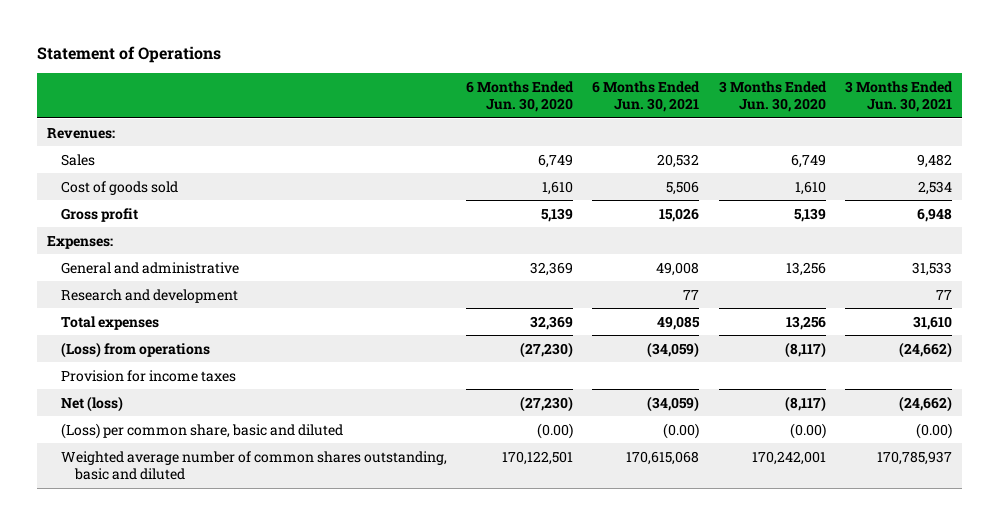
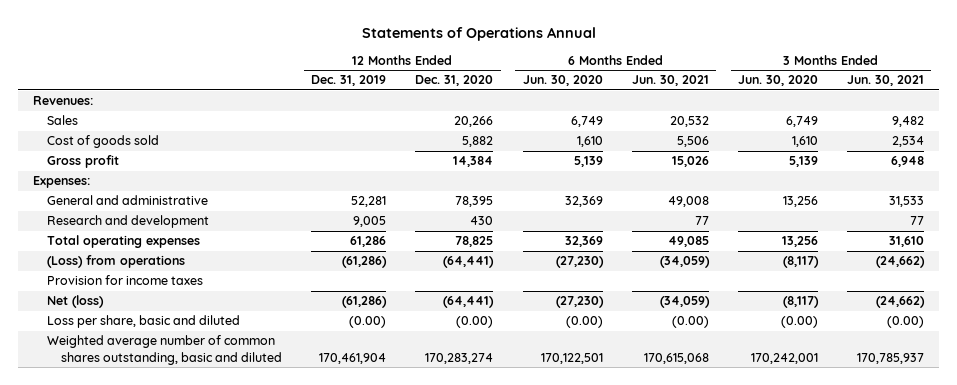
- Statement of Operations
+ Statements of Operations Annual
- | 6 Months Ended Jun. 30, 2020 | 6 Months Ended Jun. 30, 2021 | 3 Months Ended Jun. 30, 2020 | 3 Months Ended Jun. 30, 2021
+ | 12 Months Ended Dec. 31, 2019 | 12 Months Ended Dec. 31, 2020 | 6 Months Ended Jun. 30, 2020 | 6 Months Ended Jun. 30, 2021 | 3 Months Ended Jun. 30, 2020 | 3 Months Ended Jun. 30, 2021
- Total expenses | 32,369 | 49,085 | 13,256 | 31,610
+ Total operating expenses | 61,286 | 78,825 | 32,369 | 49,085 | 13,256 | 31,610
- (Loss) per common share, basic and diluted | (0.00) | (0.00) | (0.00) | (0.00)
+ Loss per share, basic and diluted | (0.00) | (0.00) | (0.00) | (0.00) | (0.00) | (0.00)

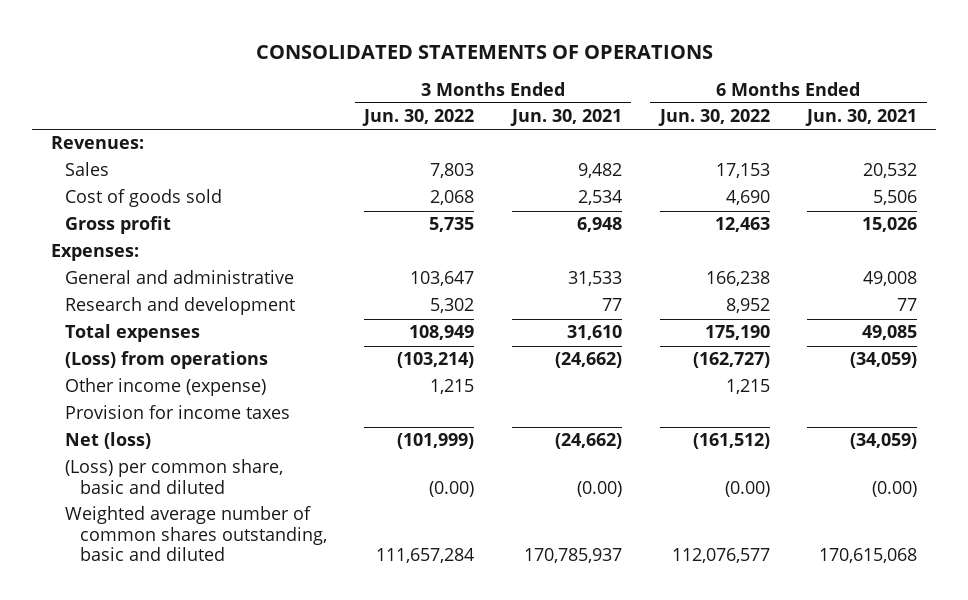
- Statements of Operations Annual
+ CONSOLIDATED STATEMENTS OF OPERATIONS
- | 12 Months Ended Dec. 31, 2019 | 12 Months Ended Dec. 31, 2020 | 6 Months Ended Jun. 30, 2020 | 6 Months Ended Jun. 30, 2021 | 3 Months Ended Jun. 30, 2020 | 3 Months Ended Jun. 30, 2021
+ | 3 Months Ended Jun. 30, 2022 | 3 Months Ended Jun. 30, 2021 | 6 Months Ended Jun. 30, 2022 | 6 Months Ended Jun. 30, 2021
- Total operating expenses | 61,286 | 78,825 | 32,369 | 49,085 | 13,256 | 31,610
+ Total expenses | 108,949 | 31,610 | 175,190 | 49,085
+ Other income (expense) | 1,215 | | 1,215 |
- Loss per share, basic and diluted | (0.00) | (0.00) | (0.00) | (0.00) | (0.00) | (0.00)
+ (Loss) per common share, basic and diluted | (0.00) | (0.00) | (0.00) | (0.00)

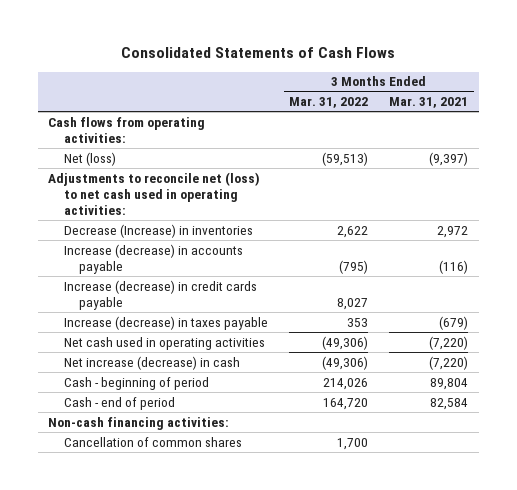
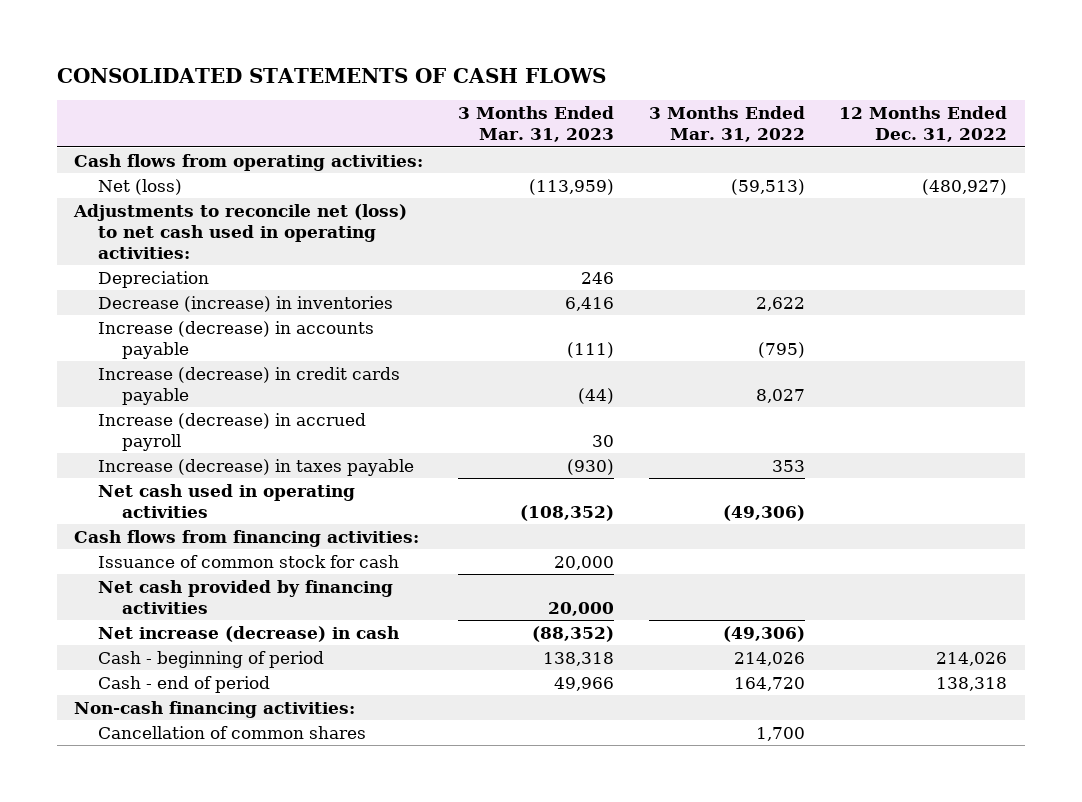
- Consolidated Statements of Cash Flows
+ CONSOLIDATED STATEMENTS OF CASH FLOWS
- | 3 Months Ended Mar. 31, 2022 | 3 Months Ended Mar. 31, 2021
+ | 3 Months Ended Mar. 31, 2023 | 3 Months Ended Mar. 31, 2022 | 12 Months Ended Dec. 31, 2022
- Decrease (Increase) in inventories | 2,622 | 2,972
+ Depreciation | 246 | |
+ Decrease (increase) in inventories | 6,416 | 2,622 |
+ Increase (decrease) in accrued payroll | 30 | |
+ Cash flows from financing activities:
+ Issuance of common stock for cash | 20,000 | |
+ Net cash provided by financing activities | 20,000 | |

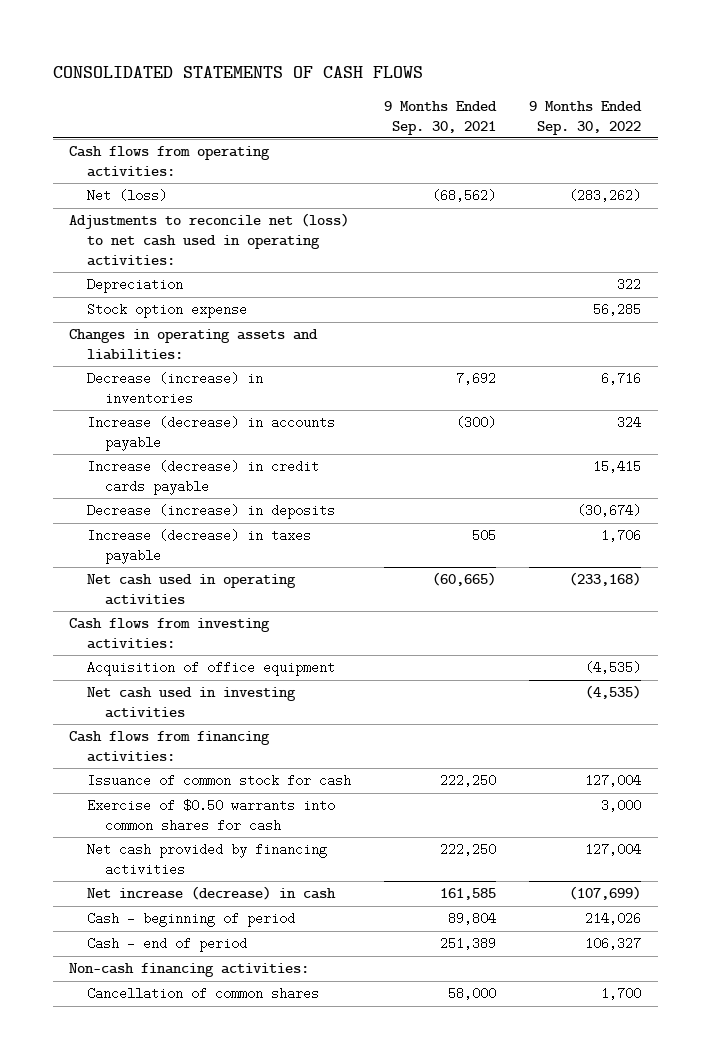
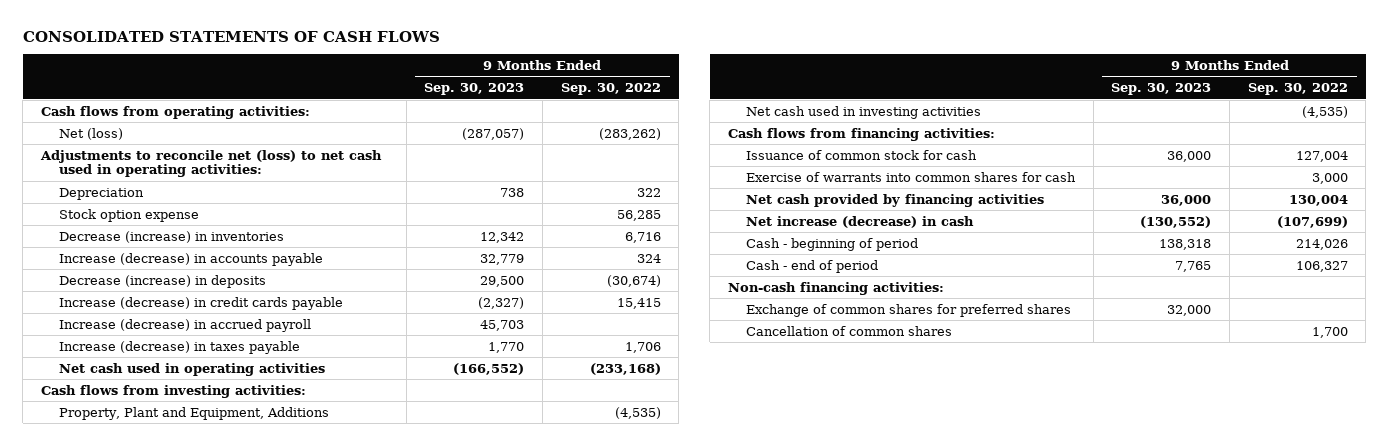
- | 9 Months Ended Sep. 30, 2021 | 9 Months Ended Sep. 30, 2022
+ | 9 Months Ended Sep. 30, 2023 | 9 Months Ended Sep. 30, 2022
- Changes in operating assets and liabilities:
moved down: Increase (decrease) in credit cards payable | (2,327) | 15,415
+ Increase (decrease) in accrued payroll | 45,703 |
- Acquisition of office equipment | | (4,535)
+ Property, Plant and Equipment, Additions | | (4,535)
- Exercise of $0.50 warrants into common shares for cash | | 3,000
- Net cash provided by financing activities | 222,250 | 127,004
+ Exercise of warrants into common shares for cash | | 3,000
+ Net cash provided by financing activities | 36,000 | 130,004
+ Exchange of common shares for preferred shares | 32,000 |

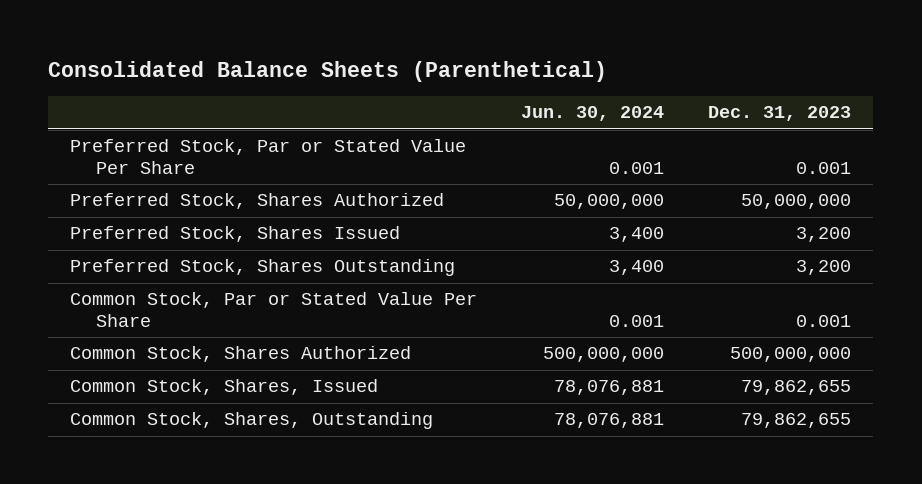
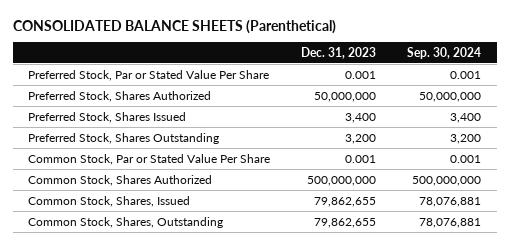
- Consolidated Balance Sheets (Parenthetical)
+ CONSOLIDATED BALANCE SHEETS (Parenthetical)
- | Jun. 30, 2024 | Dec. 31, 2023
+ | Dec. 31, 2023 | Sep. 30, 2024
- Preferred Stock, Shares Issued | 3,400 | 3,200
+ Preferred Stock, Shares Issued | 3,400 | 3,400

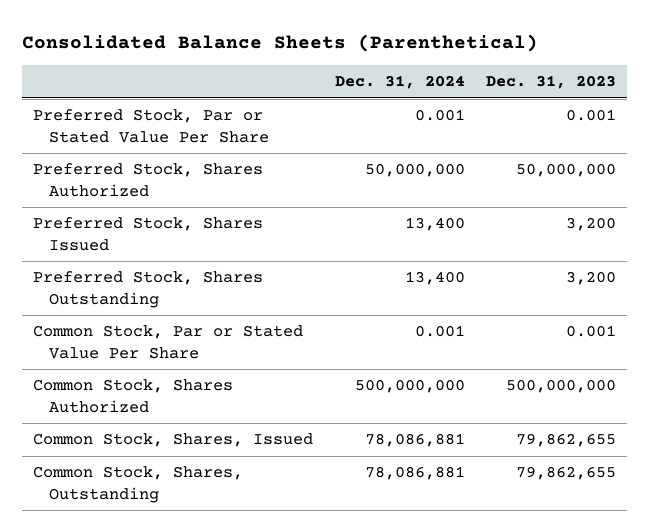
- CONSOLIDATED BALANCE SHEETS (Parenthetical)
+ Consolidated Balance Sheets (Parenthetical)
- | Dec. 31, 2023 | Sep. 30, 2024
+ | Dec. 31, 2024 | Dec. 31, 2023
- Preferred Stock, Shares Issued | 3,400 | 3,400
+ Preferred Stock, Shares Issued | 13,400 | 3,200

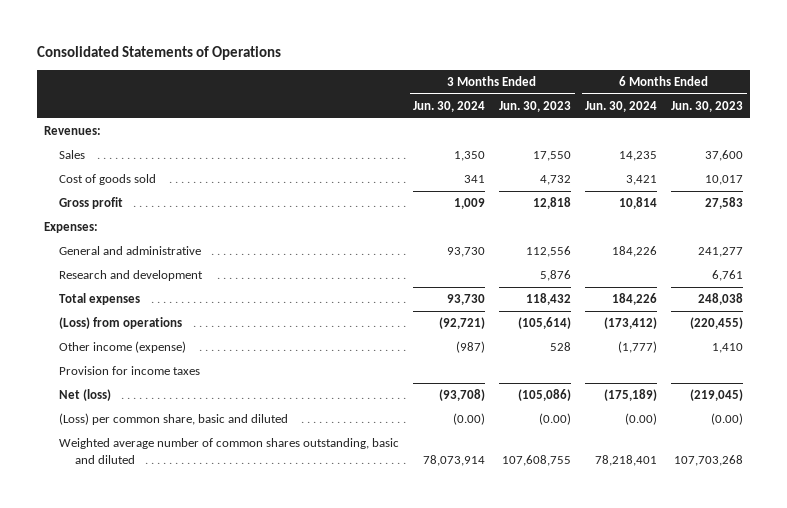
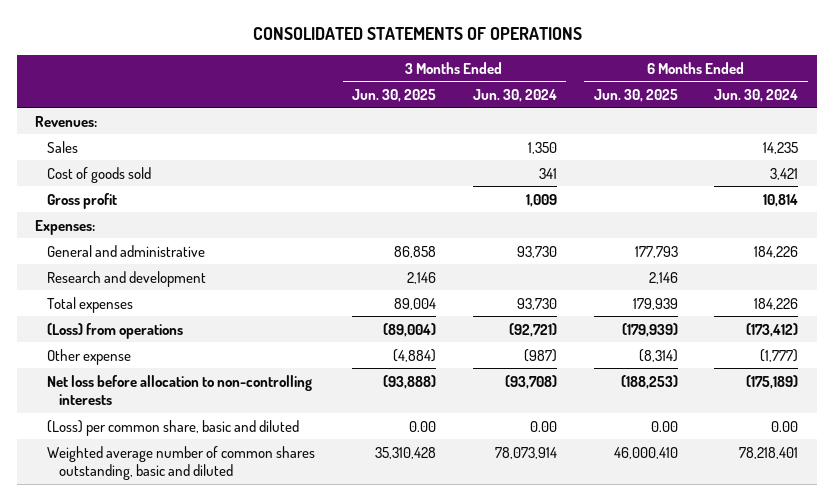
- Consolidated Statements of Operations
+ CONSOLIDATED STATEMENTS OF OPERATIONS
- | 3 Months Ended Jun. 30, 2024 | 3 Months Ended Jun. 30, 2023 | 6 Months Ended Jun. 30, 2024 | 6 Months Ended Jun. 30, 2023
+ | 3 Months Ended Jun. 30, 2025 | 3 Months Ended Jun. 30, 2024 | 6 Months Ended Jun. 30, 2025 | 6 Months Ended Jun. 30, 2024
- Other income (expense) | (987) | 528 | (1,777) | 1,410
- Provision for income taxes
- Net (loss) | (93,708) | (105,086) | (175,189) | (219,045)
- (Loss) per common share, basic and diluted | (0.00) | (0.00) | (0.00) | (0.00)
+ Other expense | (4,884) | (987) | (8,314) | (1,777)
+ Net loss before allocation to non-controlling interests | (93,888) | (93,708) | (188,253) | (175,189)
+ (Loss) per common share, basic and diluted | 0.00 | 0.00 | 0.00 | 0.00

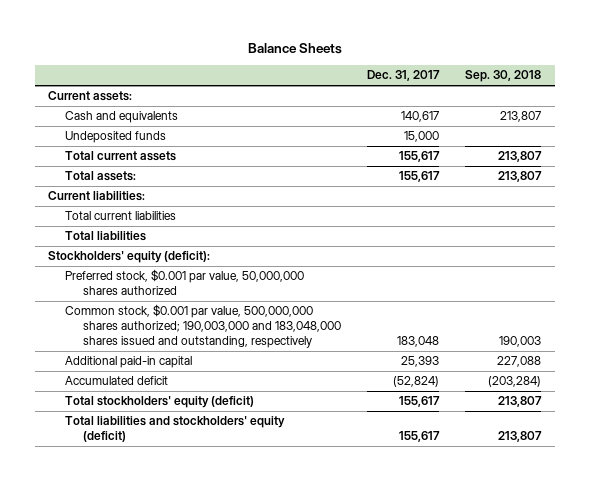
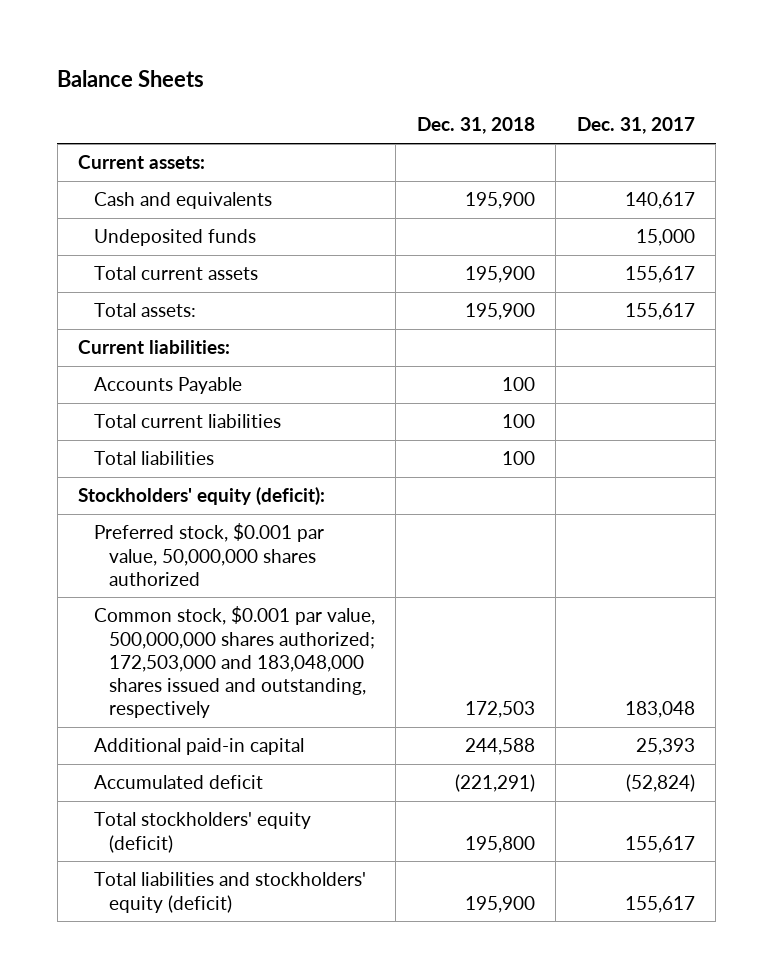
- | Dec. 31, 2017 | Sep. 30, 2018
+ | Dec. 31, 2018 | Dec. 31, 2017
+ Accounts Payable | 100 |
- Common stock, $0.001 par value, 500,000,000 shares authorized; 190,003,000 and 183,048,000 shares issued and outstanding, respectively | 183,048 | 190,003
+ Common stock, $0.001 par value, 500,000,000 shares authorized; 172,503,000 and 183,048,000 shares issued and outstanding, respectively | 172,503 | 183,048

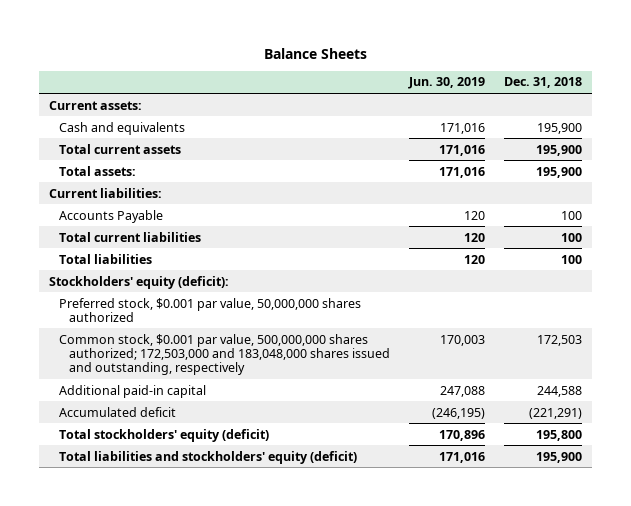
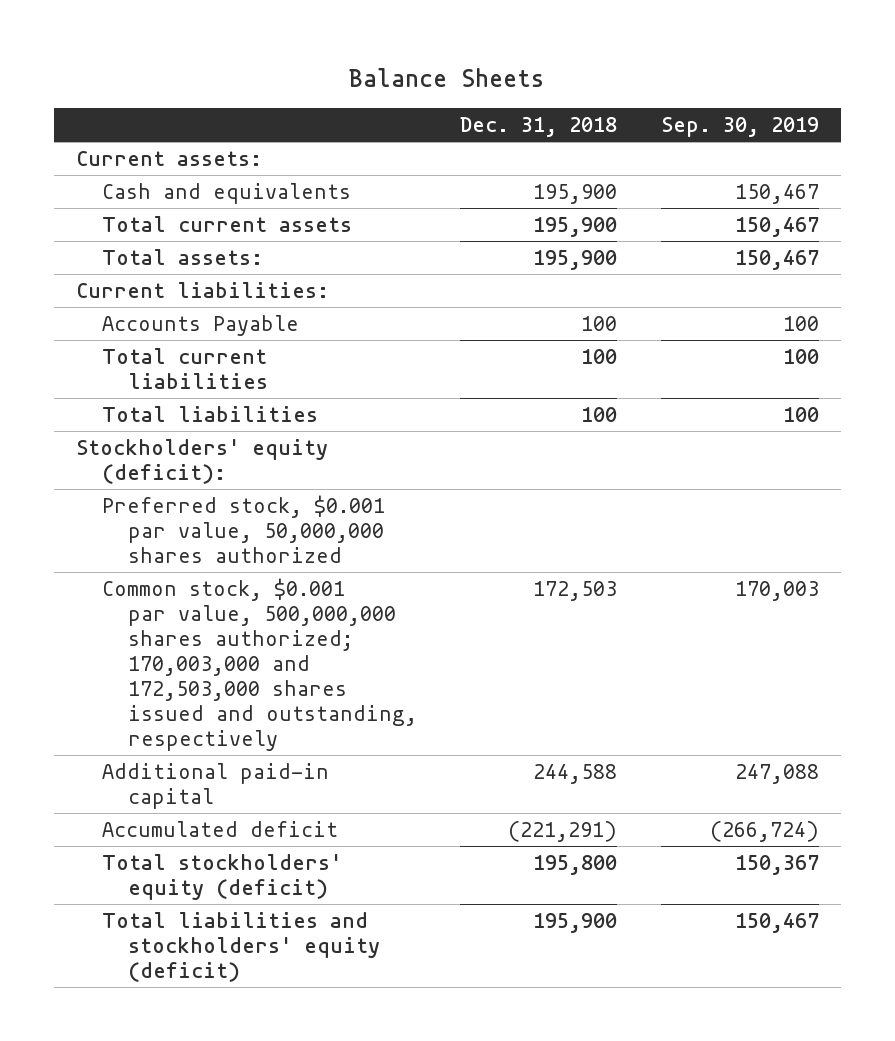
- | Jun. 30, 2019 | Dec. 31, 2018
+ | Dec. 31, 2018 | Sep. 30, 2019
- Common stock, $0.001 par value, 500,000,000 shares authorized; 172,503,000 and 183,048,000 shares issued and outstanding, respectively | 170,003 | 172,503
+ Common stock, $0.001 par value, 500,000,000 shares authorized; 170,003,000 and 172,503,000 shares issued and outstanding, respectively | 172,503 | 170,003

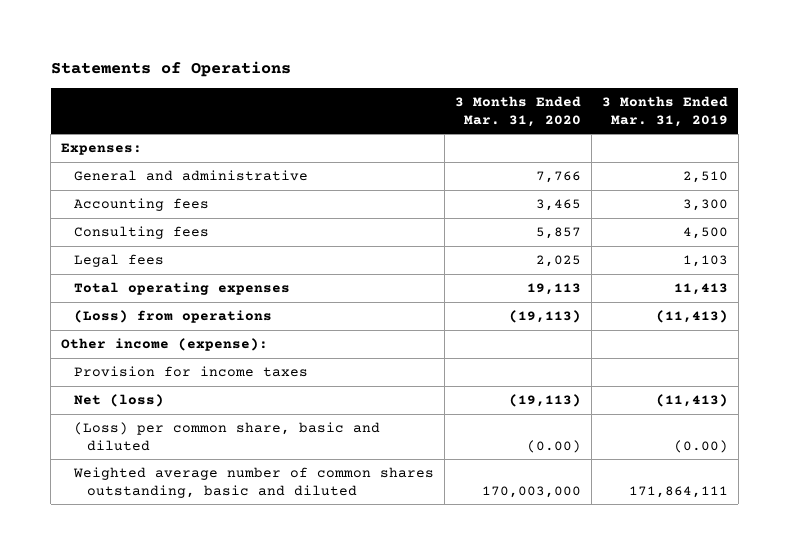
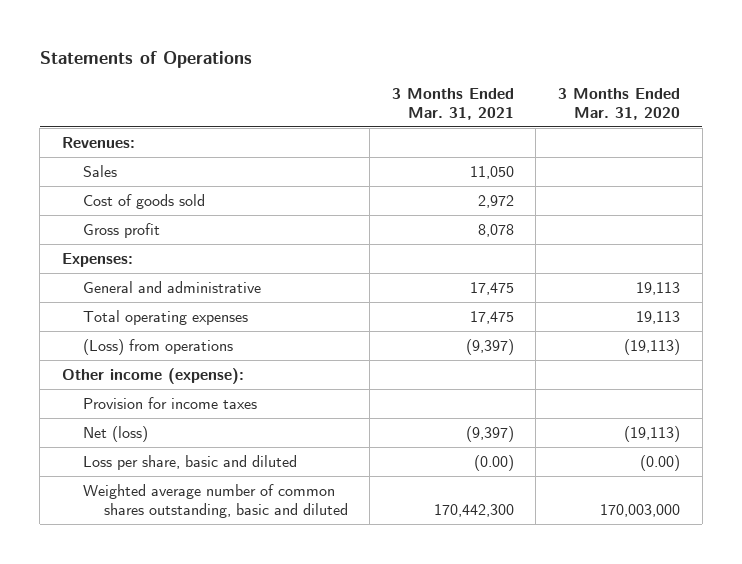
- | 3 Months Ended Mar. 31, 2020 | 3 Months Ended Mar. 31, 2019
+ | 3 Months Ended Mar. 31, 2021 | 3 Months Ended Mar. 31, 2020
+ Revenues:
+ Sales | 11,050 |
+ Cost of goods sold | 2,972 |
+ Gross profit | 8,078 |
- General and administrative | 7,766 | 2,510
- Accounting fees | 3,465 | 3,300
- Consulting fees | 5,857 | 4,500
- Legal fees | 2,025 | 1,103
+ General and administrative | 17,475 | 19,113
- (Loss) per common share, basic and diluted | (0.00) | (0.00)
+ Loss per share, basic and diluted | (0.00) | (0.00)

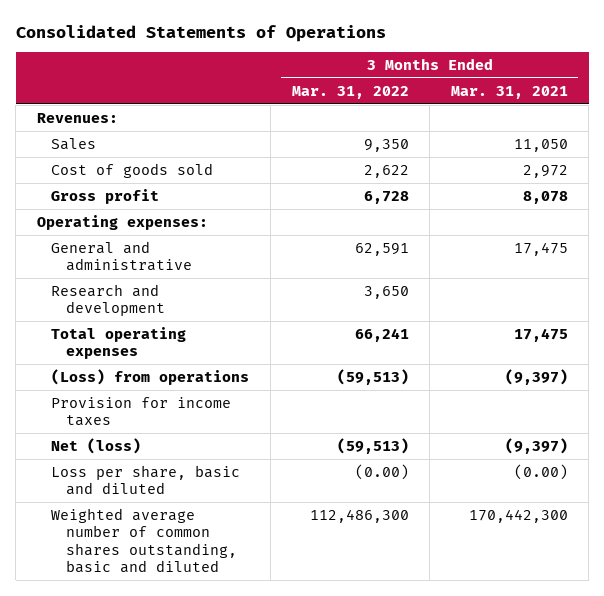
- Statements of Operations
+ Consolidated Statements of Operations
- | 3 Months Ended Mar. 31, 2021 | 3 Months Ended Mar. 31, 2020
+ | 3 Months Ended Mar. 31, 2022 | 3 Months Ended Mar. 31, 2021
- Expenses:
+ Operating expenses:
+ Research and development | 3,650 |
- Other income (expense):

